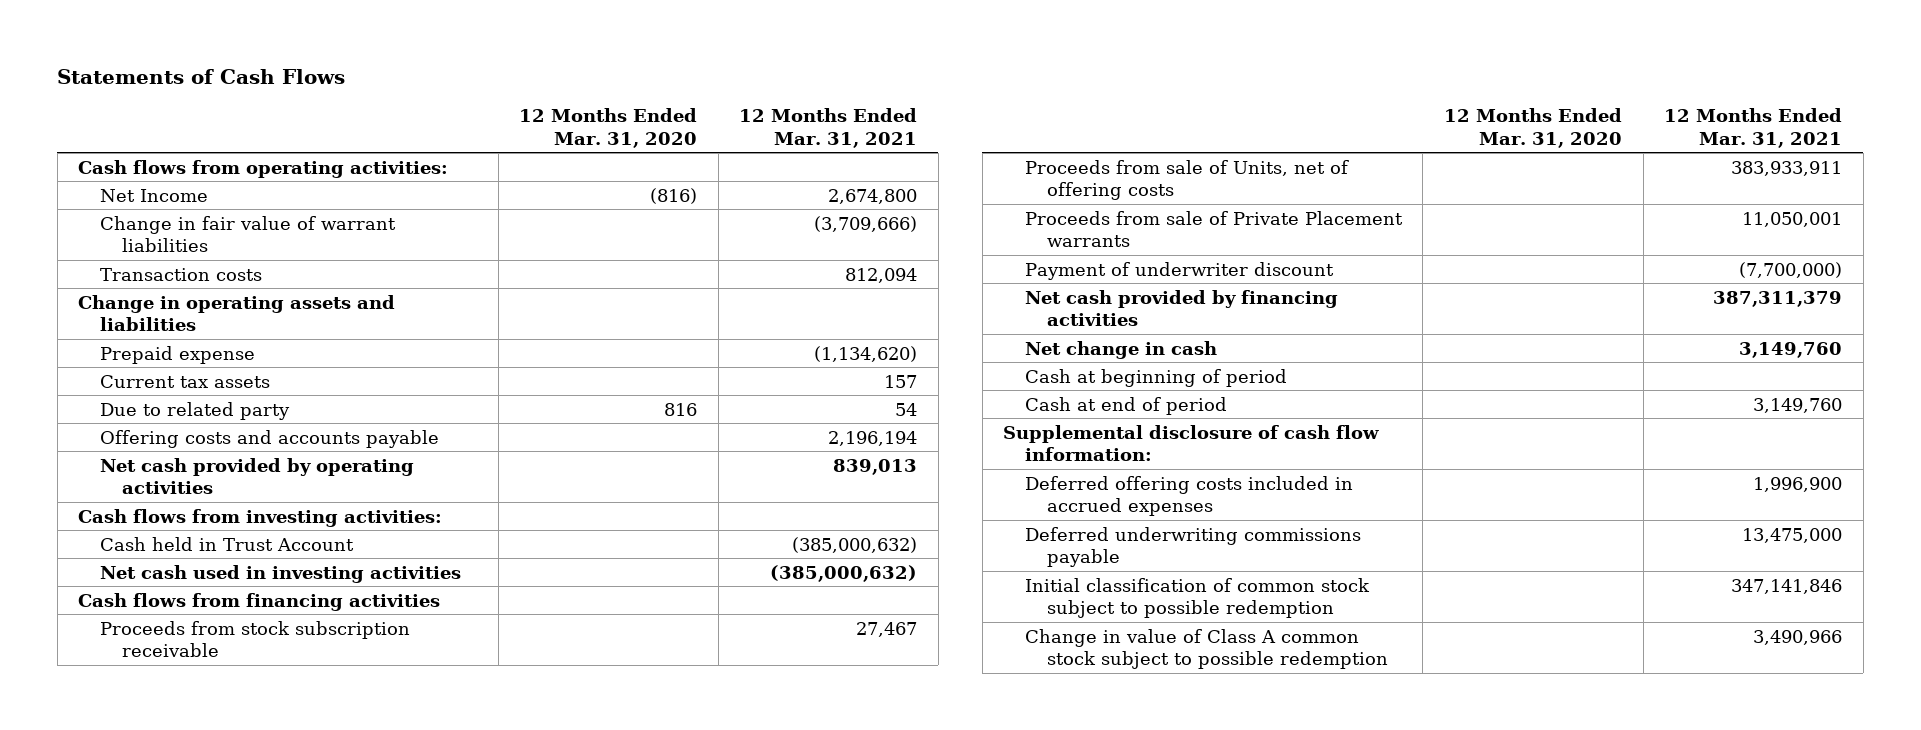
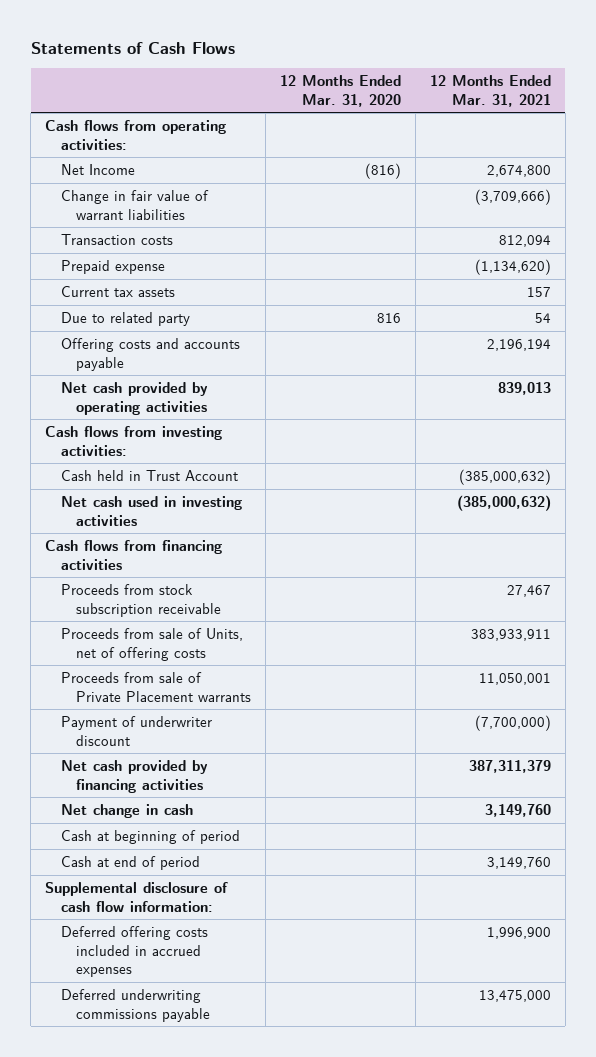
- Change in operating assets and liabilities
- Initial classification of common stock subject to possible redemption | | 347,141,846
- Change in value of Class A common stock subject to possible redemption | | 3,490,966

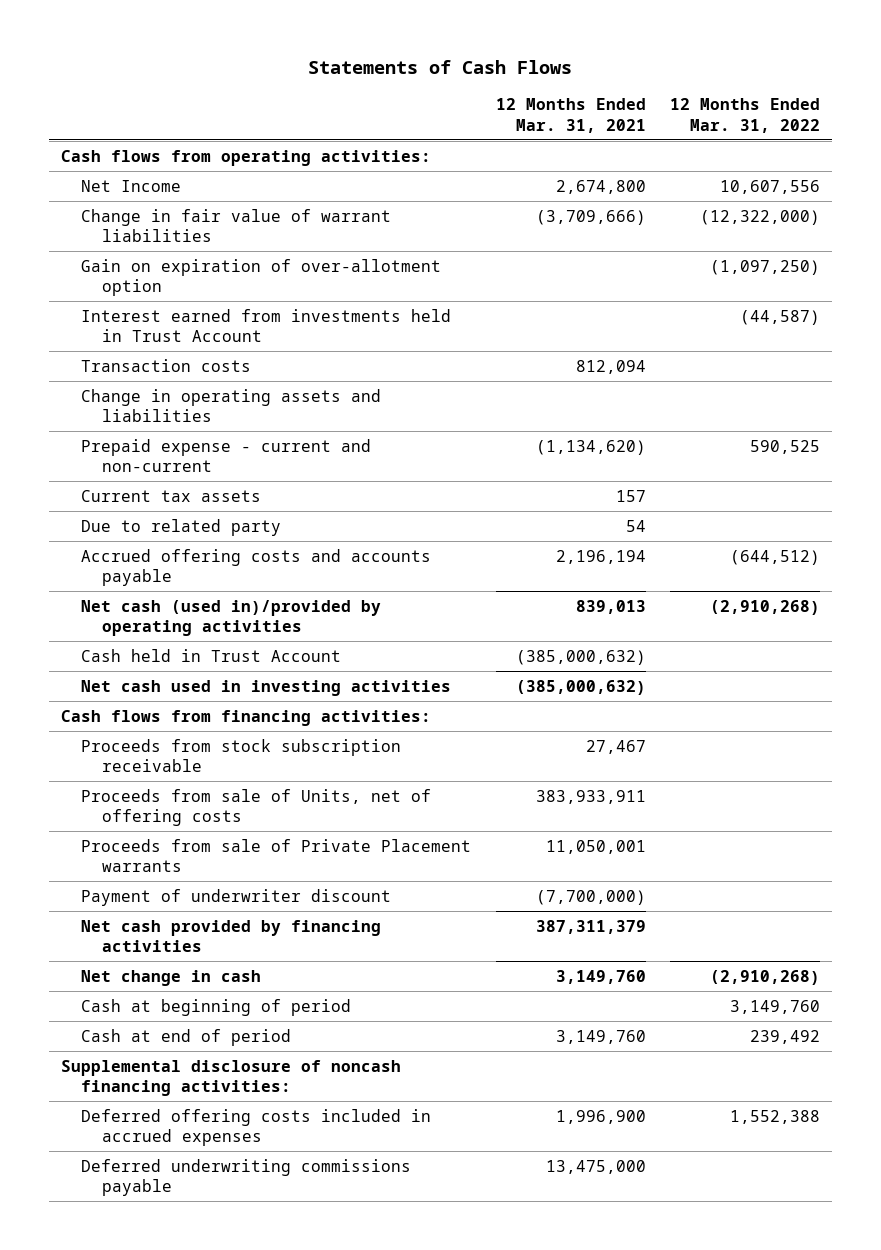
- | 12 Months Ended Mar. 31, 2020 | 12 Months Ended Mar. 31, 2021
+ | 12 Months Ended Mar. 31, 2021 | 12 Months Ended Mar. 31, 2022
+ Gain on expiration of over-allotment option | | (1,097,250)
+ Interest earned from investments held in Trust Account | | (44,587)
- Prepaid expense | | (1,134,620)
+ Change in operating assets and liabilities
+ Prepaid expense - current and non-current | (1,134,620) | 590,525
- Offering costs and accounts payable | | 2,196,194
- Net cash provided by operating activities | | 839,013
- Cash flows from investing activities:
+ Accrued offering costs and accounts payable | 2,196,194 | (644,512)
+ Net cash (used in)/provided by operating activities | 839,013 | (2,910,268)
- Cash flows from financing activities
+ Cash flows from financing activities:
- Supplemental disclosure of cash flow information:
+ Supplemental disclosure of noncash financing activities:

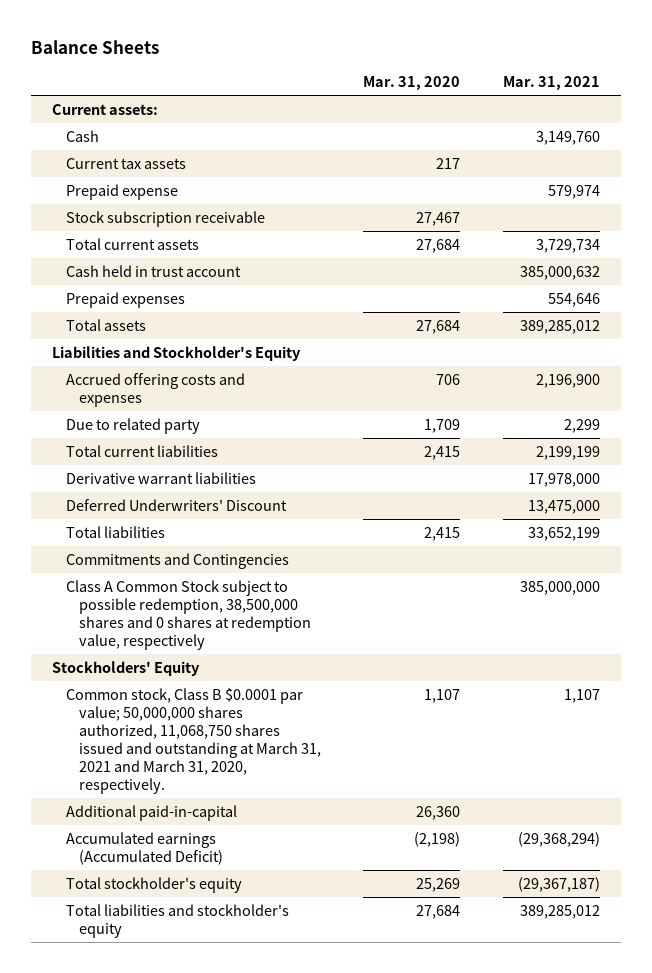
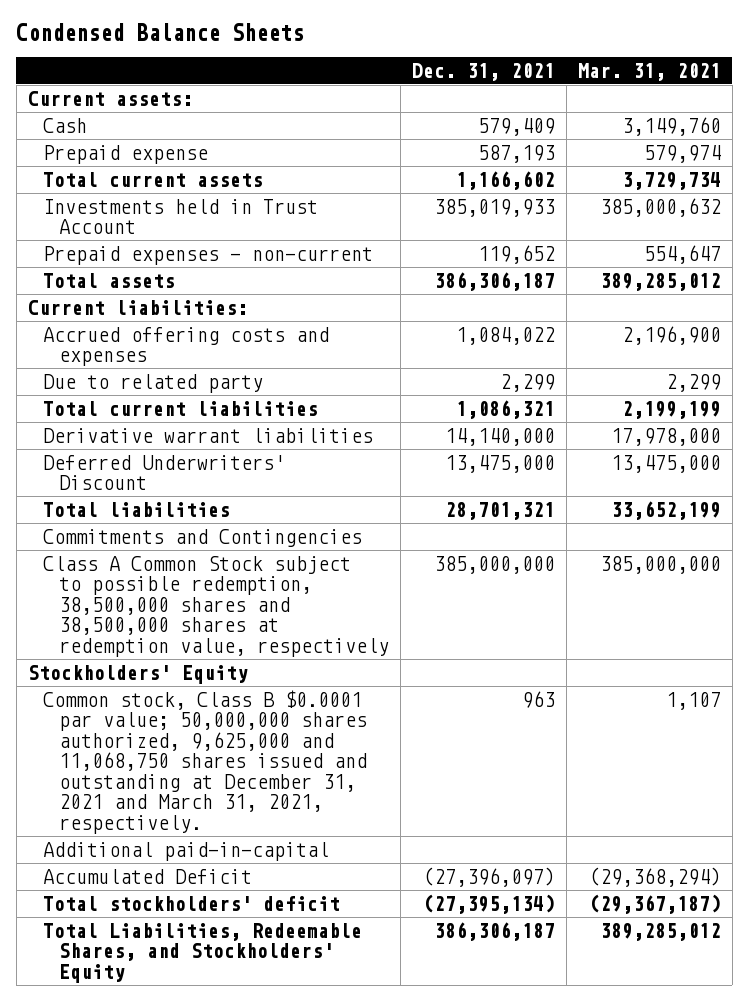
- Balance Sheets
+ Condensed Balance Sheets
- | Mar. 31, 2020 | Mar. 31, 2021
+ | Dec. 31, 2021 | Mar. 31, 2021
- Current tax assets | 217 |
- Stock subscription receivable | 27,467 |
- Cash held in trust account | | 385,000,632
- Prepaid expenses | | 554,646
+ Investments held in Trust Account | 385,019,933 | 385,000,632
+ Prepaid expenses - non-current | 119,652 | 554,647
- Liabilities and Stockholder's Equity
+ Current liabilities:
- Class A Common Stock subject to possible redemption, 38,500,000 shares and 0 shares at redemption value, respectively | | 385,000,000
+ Class A Common Stock subject to possible redemption, 38,500,000 shares and 38,500,000 shares at redemption value, respectively | 385,000,000 | 385,000,000
- Common stock, Class B $0.0001 par value; 50,000,000 shares authorized, 11,068,750 shares issued and outstanding at March 31, 2021 and March 31, 2020, respectively. | 1,107 | 1,107
+ Common stock, Class B $0.0001 par value; 50,000,000 shares authorized, 9,625,000 and 11,068,750 shares issued and outstanding at December 31, 2021 and March 31, 2021, respectively. | 963 | 1,107
- Accumulated earnings (Accumulated Deficit) | (2,198) | (29,368,294)
- Total stockholder's equity | 25,269 | (29,367,187)
- Total liabilities and stockholder's equity | 27,684 | 389,285,012
+ Accumulated Deficit | (27,396,097) | (29,368,294)
+ Total stockholders' deficit | (27,395,134) | (29,367,187)
+ Total Liabilities, Redeemable Shares, and Stockholders' Equity | 386,306,187 | 389,285,012

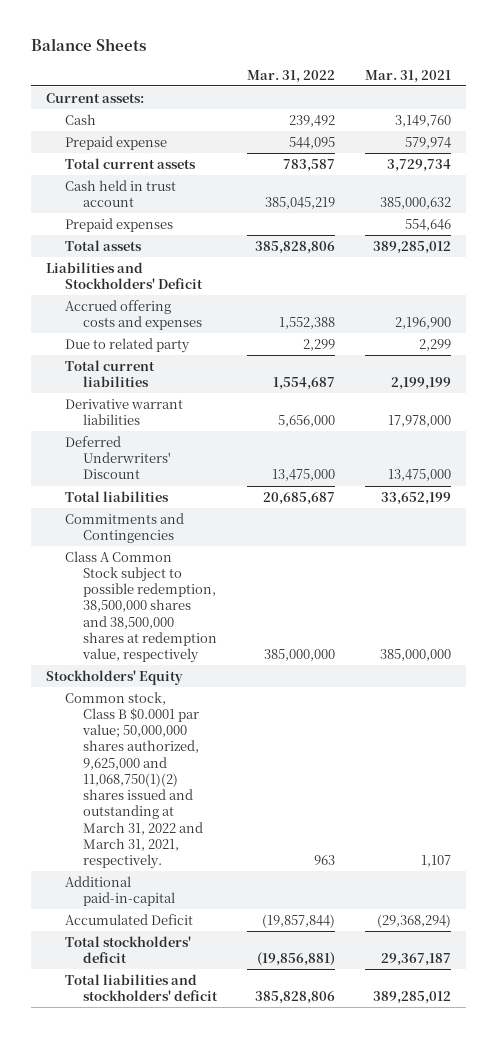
- Condensed Balance Sheets
+ Balance Sheets
- | Dec. 31, 2021 | Mar. 31, 2021
+ | Mar. 31, 2022 | Mar. 31, 2021
- Investments held in Trust Account | 385,019,933 | 385,000,632
- Prepaid expenses - non-current | 119,652 | 554,647
+ Cash held in trust account | 385,045,219 | 385,000,632
+ Prepaid expenses | | 554,646
- Current liabilities:
+ Liabilities and Stockholders' Deficit
- Common stock, Class B $0.0001 par value; 50,000,000 shares authorized, 9,625,000 and 11,068,750 shares issued and outstanding at December 31, 2021 and March 31, 2021, respectively. | 963 | 1,107
+ Common stock, Class B $0.0001 par value; 50,000,000 shares authorized, 9,625,000 and 11,068,750(1)(2) shares issued and outstanding at March 31, 2022 and March 31, 2021, respectively. | 963 | 1,107
- Total stockholders' deficit | (27,395,134) | (29,367,187)
- Total Liabilities, Redeemable Shares, and Stockholders' Equity | 386,306,187 | 389,285,012
+ Total stockholders' deficit | (19,856,881) | 29,367,187
+ Total liabilities and stockholders' deficit | 385,828,806 | 389,285,012

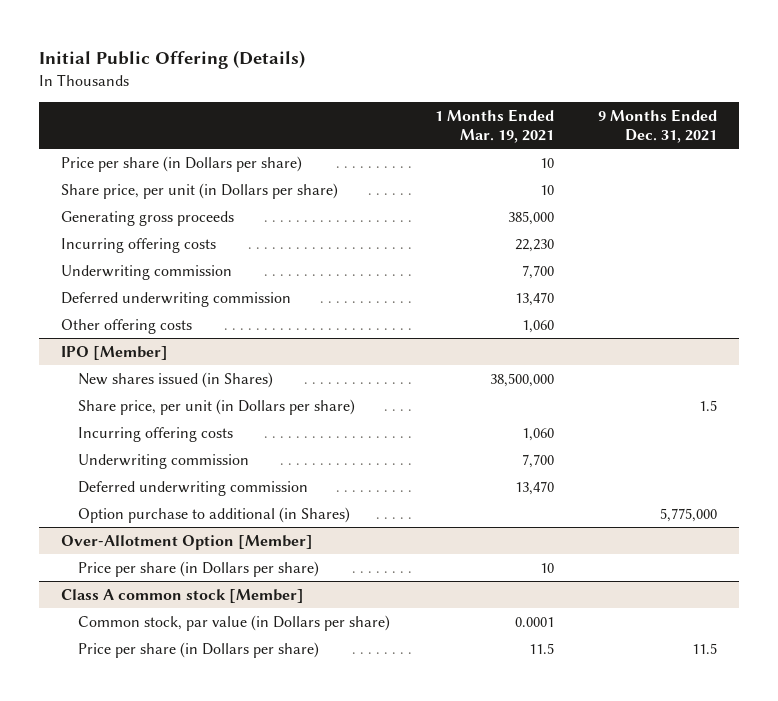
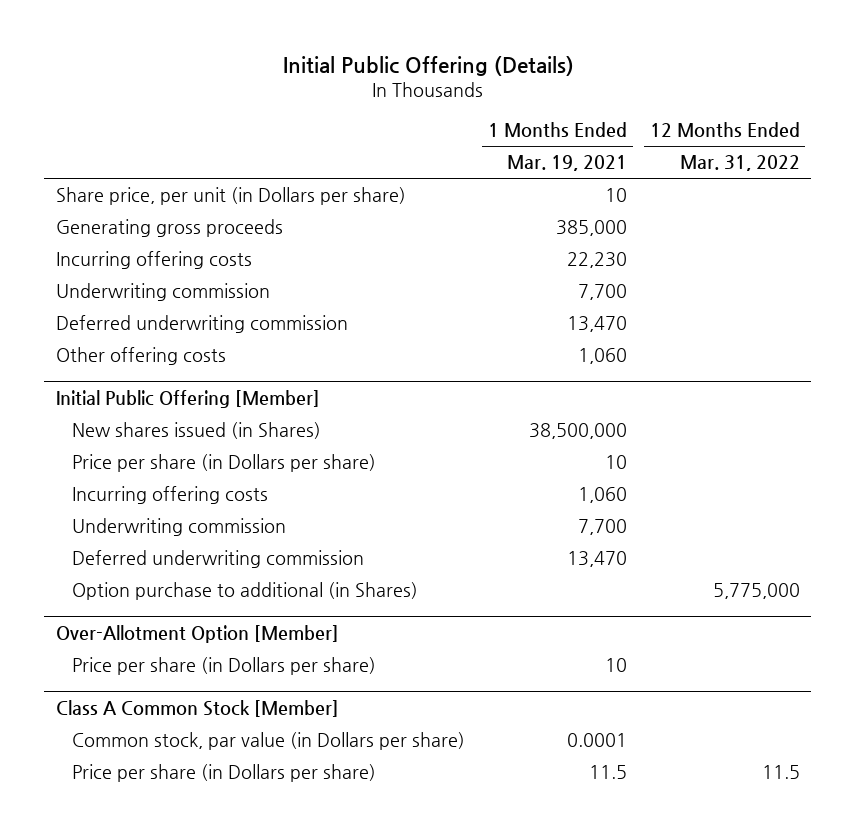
- | 1 Months Ended Mar. 19, 2021 | 9 Months Ended Dec. 31, 2021
+ | 1 Months Ended Mar. 19, 2021 | 12 Months Ended Mar. 31, 2022
- Price per share (in Dollars per share) | 10 |
- IPO [Member]
+ Initial Public Offering [Member]
- Share price, per unit (in Dollars per share) | | 1.5
+ Price per share (in Dollars per share) | 10 |
- Class A common stock [Member]
+ Class A Common Stock [Member]

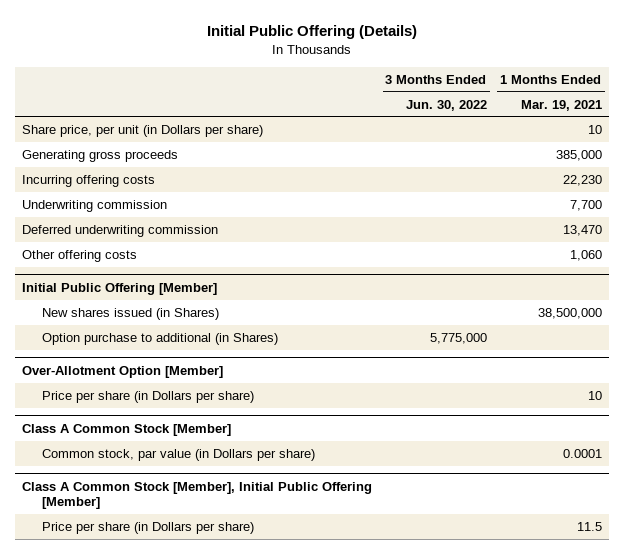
- | 1 Months Ended Mar. 19, 2021 | 12 Months Ended Mar. 31, 2022
+ | 3 Months Ended Jun. 30, 2022 | 1 Months Ended Mar. 19, 2021
@ Initial Public Offering [Member]
- Price per share (in Dollars per share) | 10 |
- Incurring offering costs | 1,060 |
- Underwriting commission | 7,700 |
- Deferred underwriting commission | 13,470 |
+ Class A Common Stock [Member], Initial Public Offering [Member]

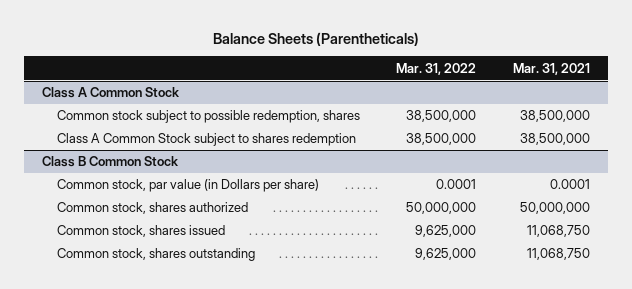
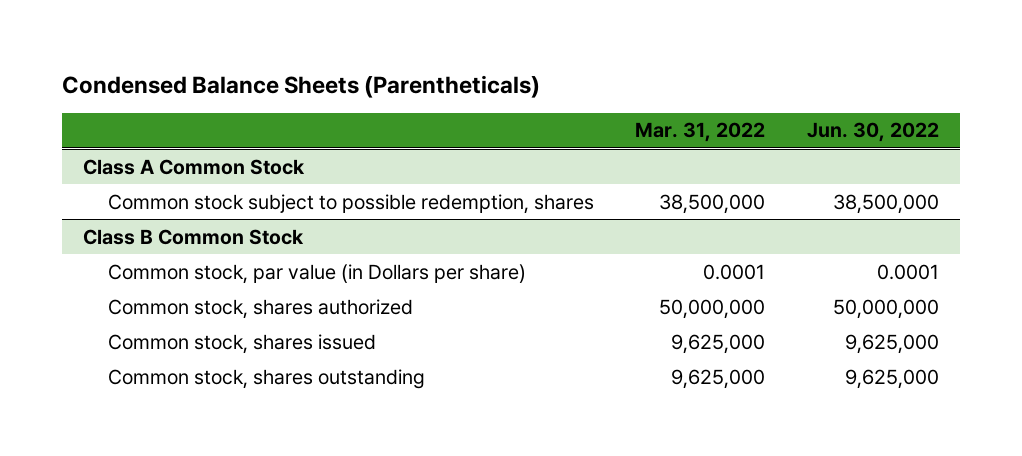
- Balance Sheets (Parentheticals)
+ Condensed Balance Sheets (Parentheticals)
- | Mar. 31, 2022 | Mar. 31, 2021
+ | Mar. 31, 2022 | Jun. 30, 2022
@ Class A Common Stock
- Class A Common Stock subject to shares redemption | 38,500,000 | 38,500,000

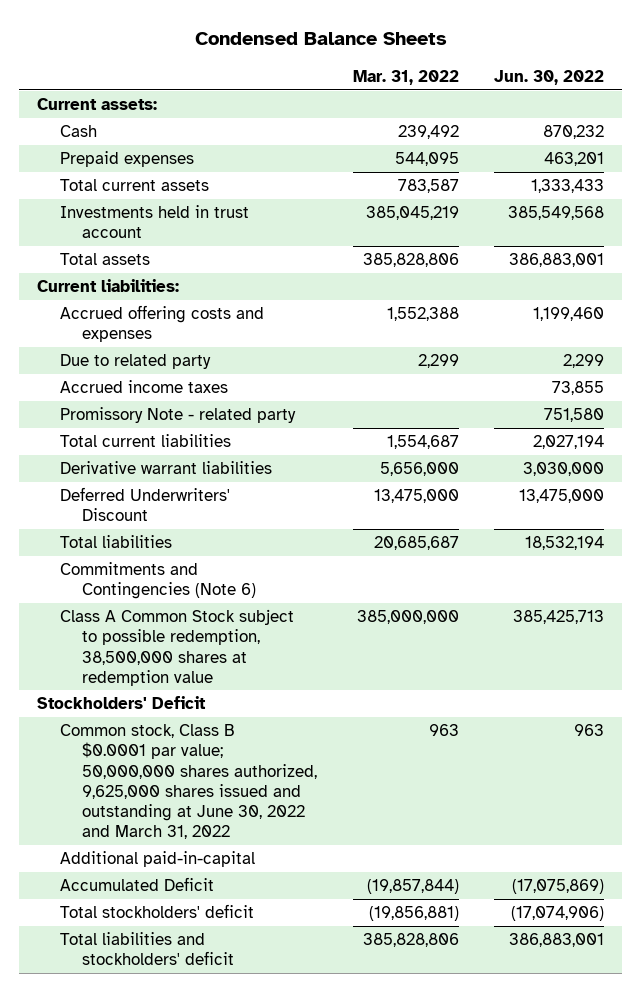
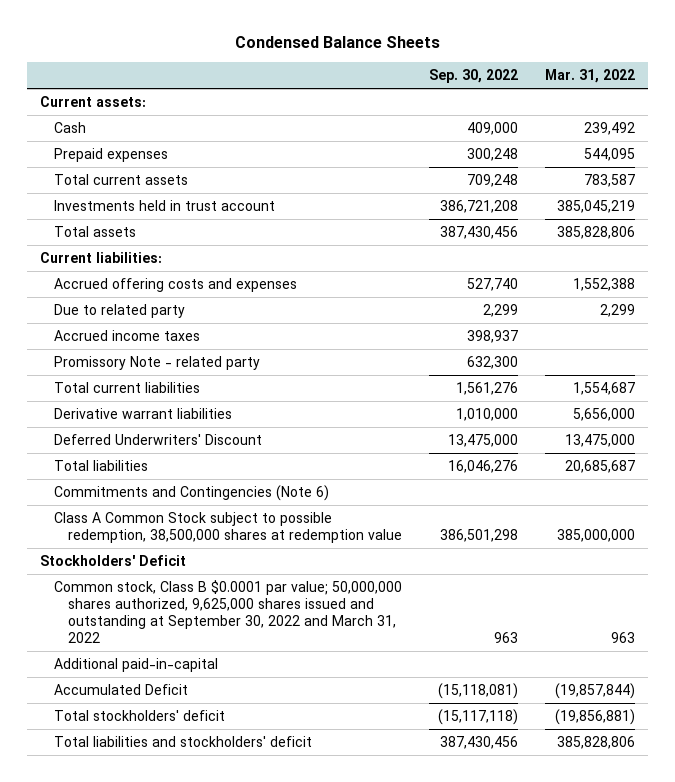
- | Mar. 31, 2022 | Jun. 30, 2022
+ | Sep. 30, 2022 | Mar. 31, 2022
- Common stock, Class B $0.0001 par value; 50,000,000 shares authorized, 9,625,000 shares issued and outstanding at June 30, 2022 and March 31, 2022 | 963 | 963
+ Common stock, Class B $0.0001 par value; 50,000,000 shares authorized, 9,625,000 shares issued and outstanding at September 30, 2022 and March 31, 2022 | 963 | 963

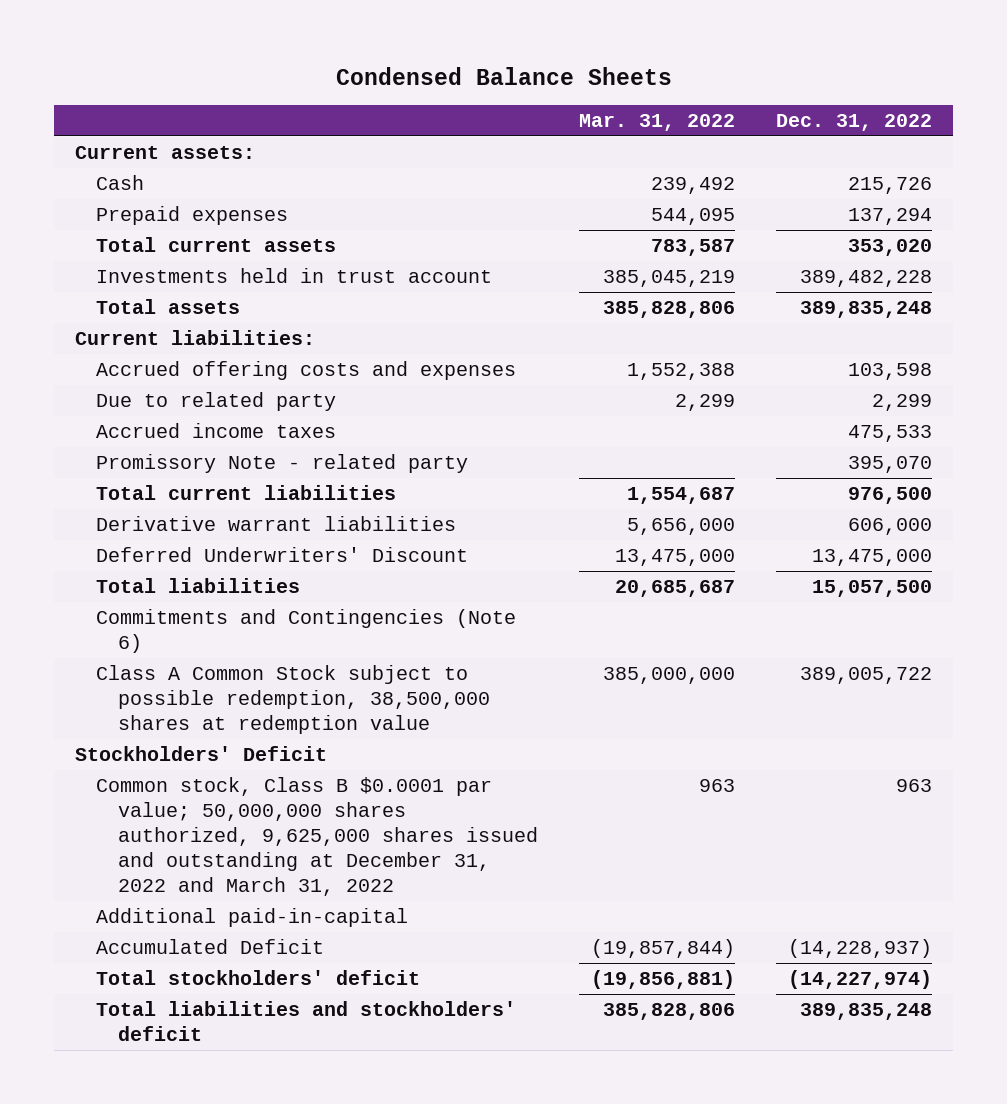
- | Sep. 30, 2022 | Mar. 31, 2022
+ | Mar. 31, 2022 | Dec. 31, 2022
- Common stock, Class B $0.0001 par value; 50,000,000 shares authorized, 9,625,000 shares issued and outstanding at September 30, 2022 and March 31, 2022 | 963 | 963
+ Common stock, Class B $0.0001 par value; 50,000,000 shares authorized, 9,625,000 shares issued and outstanding at December 31, 2022 and March 31, 2022 | 963 | 963

